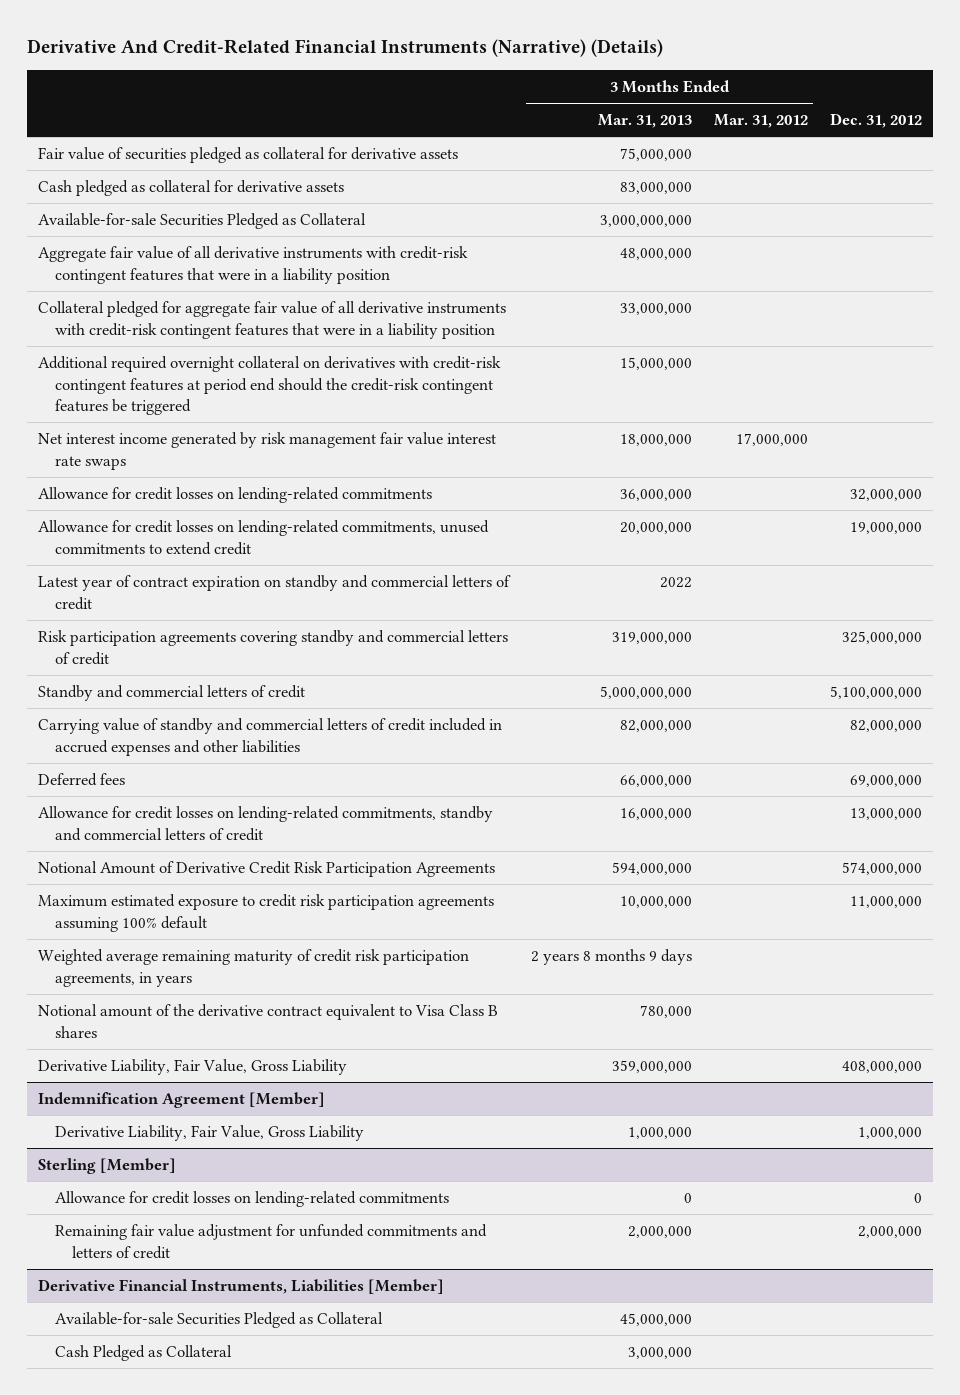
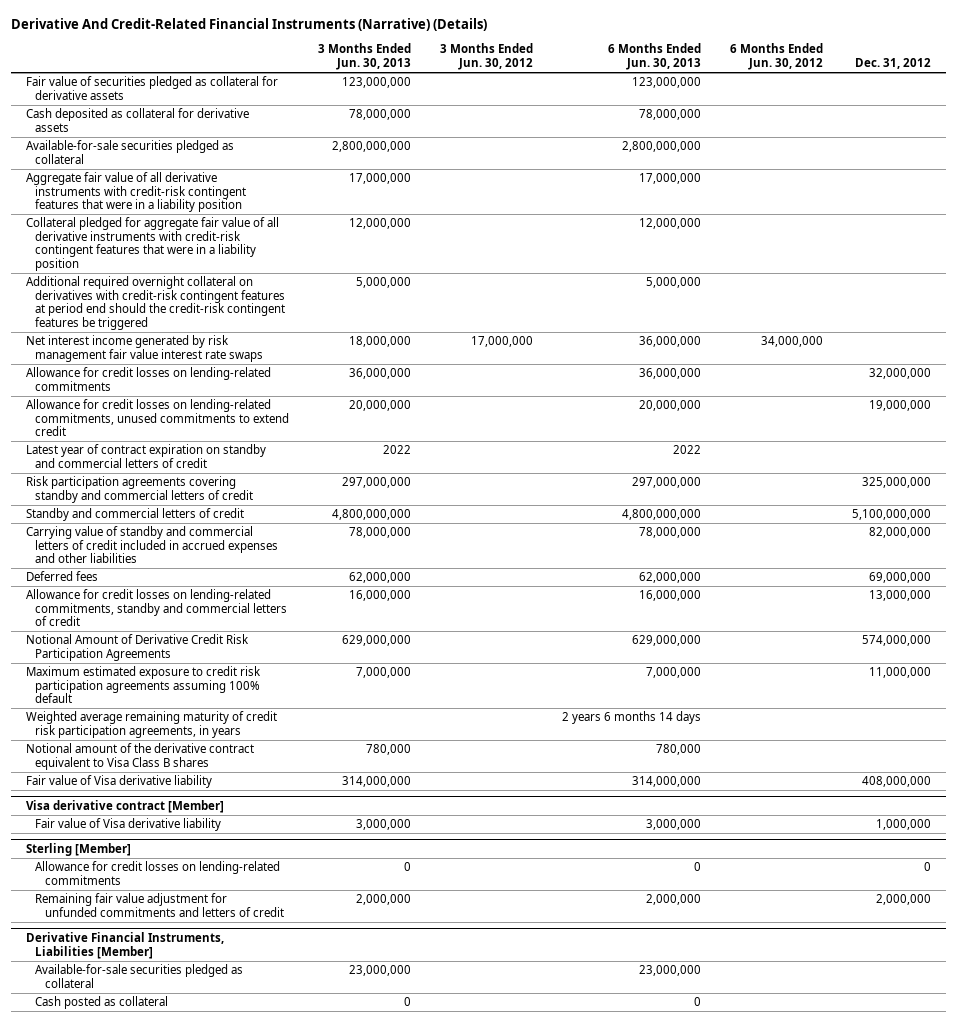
- | 3 Months Ended Mar. 31, 2013 | 3 Months Ended Mar. 31, 2012 | Dec. 31, 2012
+ | 3 Months Ended Jun. 30, 2013 | 3 Months Ended Jun. 30, 2012 | 6 Months Ended Jun. 30, 2013 | 6 Months Ended Jun. 30, 2012 | Dec. 31, 2012
- Cash pledged as collateral for derivative assets | 83,000,000 | |
- Available-for-sale Securities Pledged as Collateral | 3,000,000,000 | |
+ Cash deposited as collateral for derivative assets | 78,000,000 | | 78,000,000 | |
+ Available-for-sale securities pledged as collateral | 2,800,000,000 | | 2,800,000,000 | |
- Derivative Liability, Fair Value, Gross Liability | 359,000,000 | | 408,000,000
- Indemnification Agreement [Member]
- Derivative Liability, Fair Value, Gross Liability | 1,000,000 | | 1,000,000
+ Fair value of Visa derivative liability | 314,000,000 | | 314,000,000 | | 408,000,000
+ Visa derivative contract [Member]
+ Fair value of Visa derivative liability | 3,000,000 | | 3,000,000 | | 1,000,000
@ Derivative Financial Instruments, Liabilities [Member]
- Available-for-sale Securities Pledged as Collateral | 45,000,000 | |
- Cash Pledged as Collateral | 3,000,000 | |
+ Available-for-sale securities pledged as collateral | 23,000,000 | | 23,000,000 | |
+ Cash posted as collateral | 0 | | 0 | |

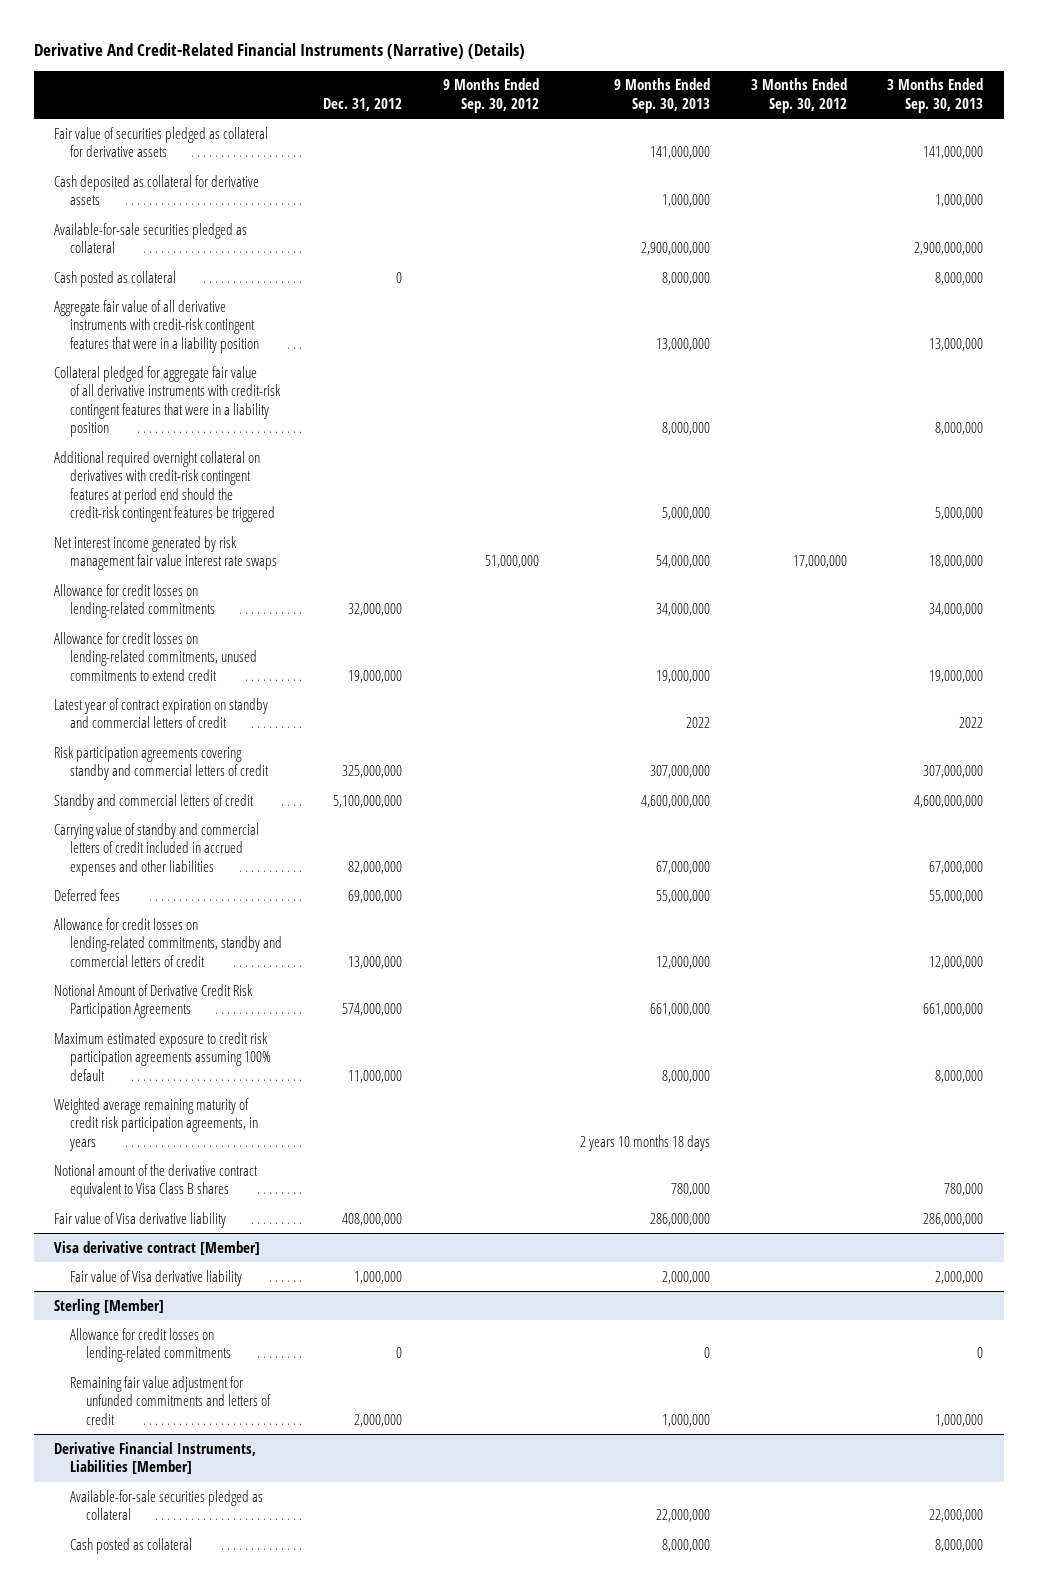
- | 3 Months Ended Jun. 30, 2013 | 3 Months Ended Jun. 30, 2012 | 6 Months Ended Jun. 30, 2013 | 6 Months Ended Jun. 30, 2012 | Dec. 31, 2012
+ | Dec. 31, 2012 | 9 Months Ended Sep. 30, 2012 | 9 Months Ended Sep. 30, 2013 | 3 Months Ended Sep. 30, 2012 | 3 Months Ended Sep. 30, 2013
+ Cash posted as collateral | 0 | | 8,000,000 | | 8,000,000

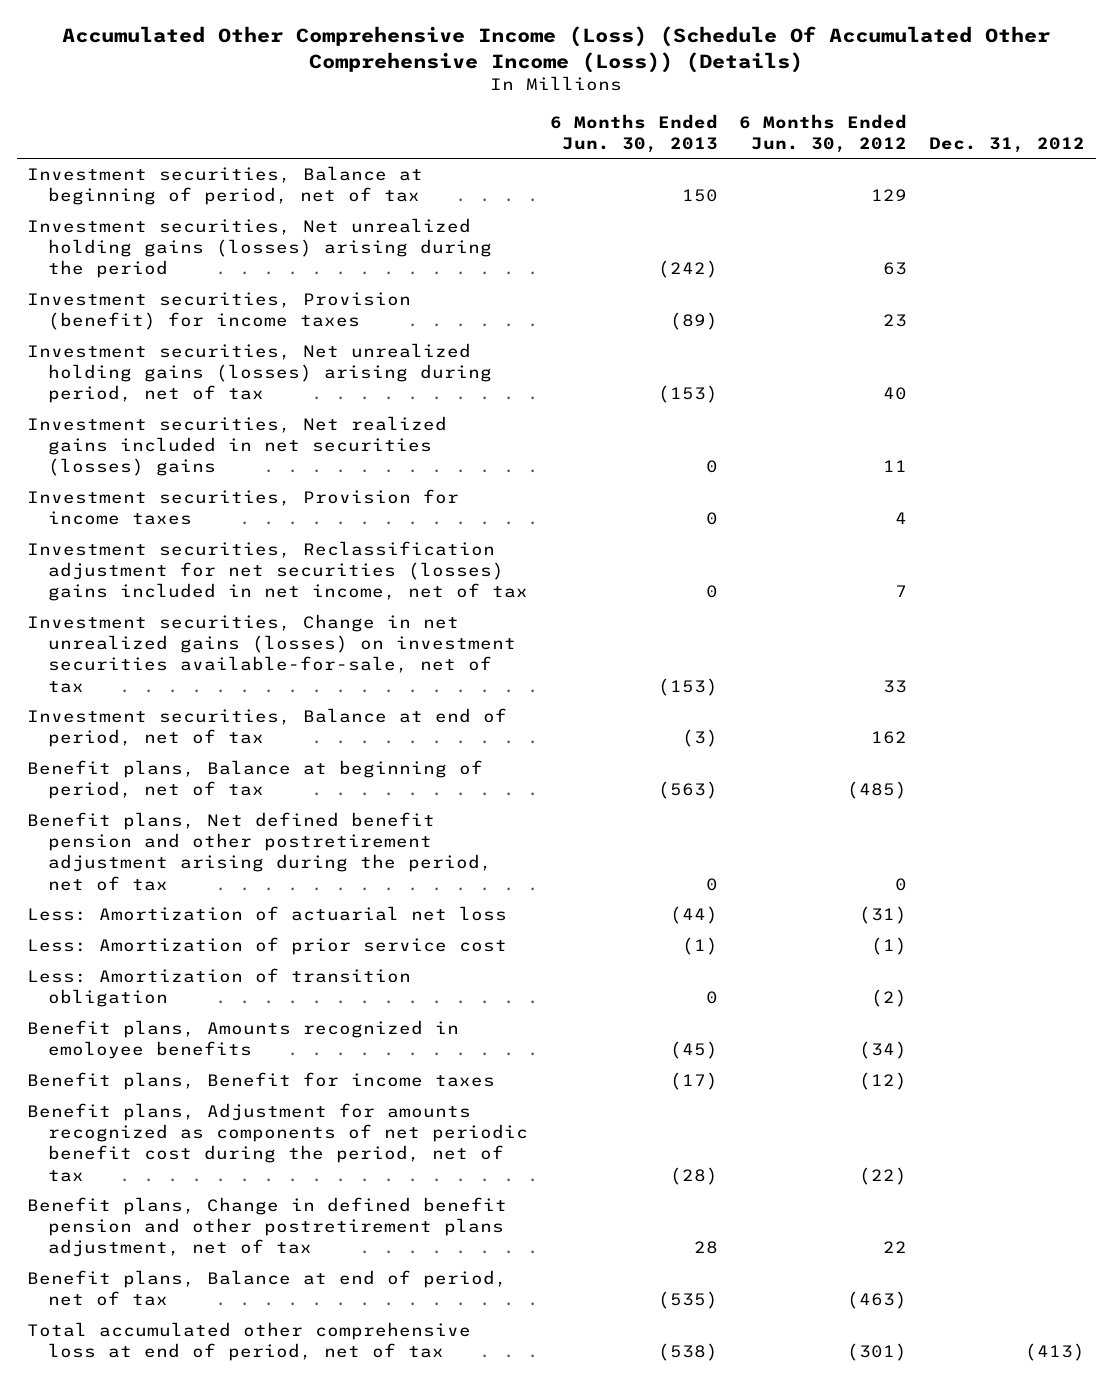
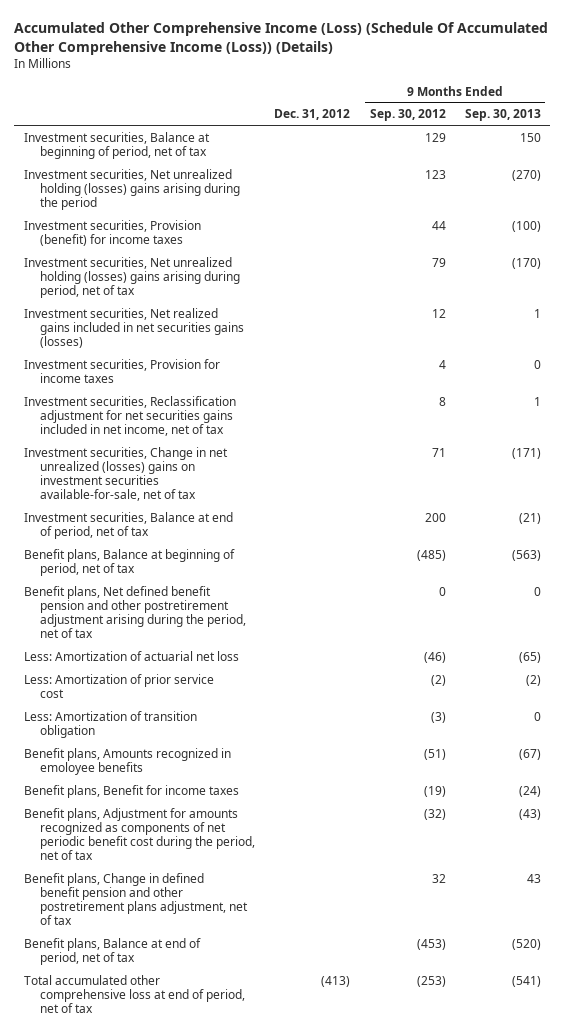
- | 6 Months Ended Jun. 30, 2013 | 6 Months Ended Jun. 30, 2012 | Dec. 31, 2012
+ | Dec. 31, 2012 | 9 Months Ended Sep. 30, 2012 | 9 Months Ended Sep. 30, 2013
- Investment securities, Net unrealized holding gains (losses) arising during the period | (242) | 63 |
+ Investment securities, Net unrealized holding (losses) gains arising during the period | | 123 | (270)
- Investment securities, Net unrealized holding gains (losses) arising during period, net of tax | (153) | 40 |
- Investment securities, Net realized gains included in net securities (losses) gains | 0 | 11 |
+ Investment securities, Net unrealized holding (losses) gains arising during period, net of tax | | 79 | (170)
+ Investment securities, Net realized gains included in net securities gains (losses) | | 12 | 1
- Investment securities, Reclassification adjustment for net securities (losses) gains included in net income, net of tax | 0 | 7 |
- Investment securities, Change in net unrealized gains (losses) on investment securities available-for-sale, net of tax | (153) | 33 |
+ Investment securities, Reclassification adjustment for net securities gains included in net income, net of tax | | 8 | 1
+ Investment securities, Change in net unrealized (losses) gains on investment securities available-for-sale, net of tax | | 71 | (171)

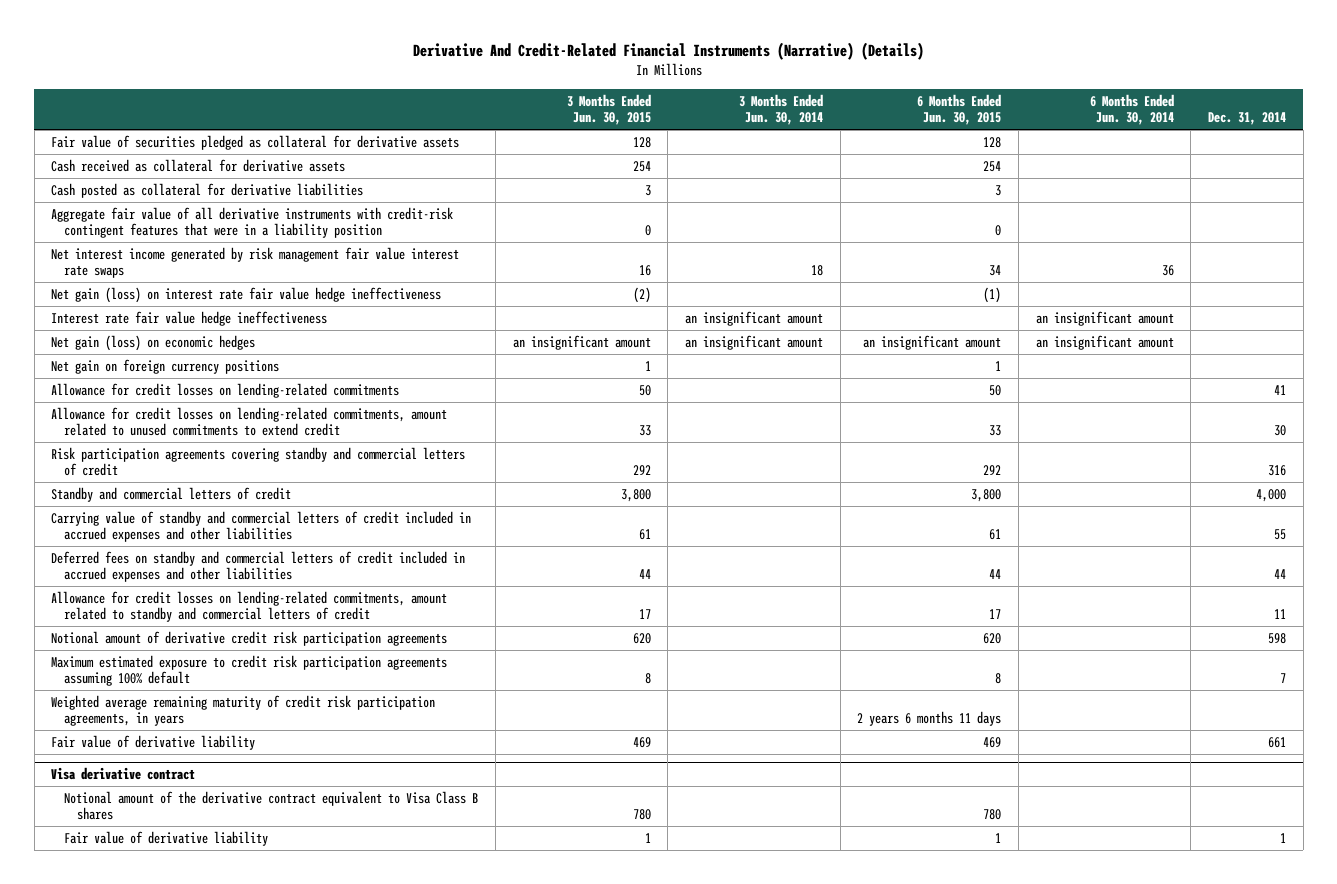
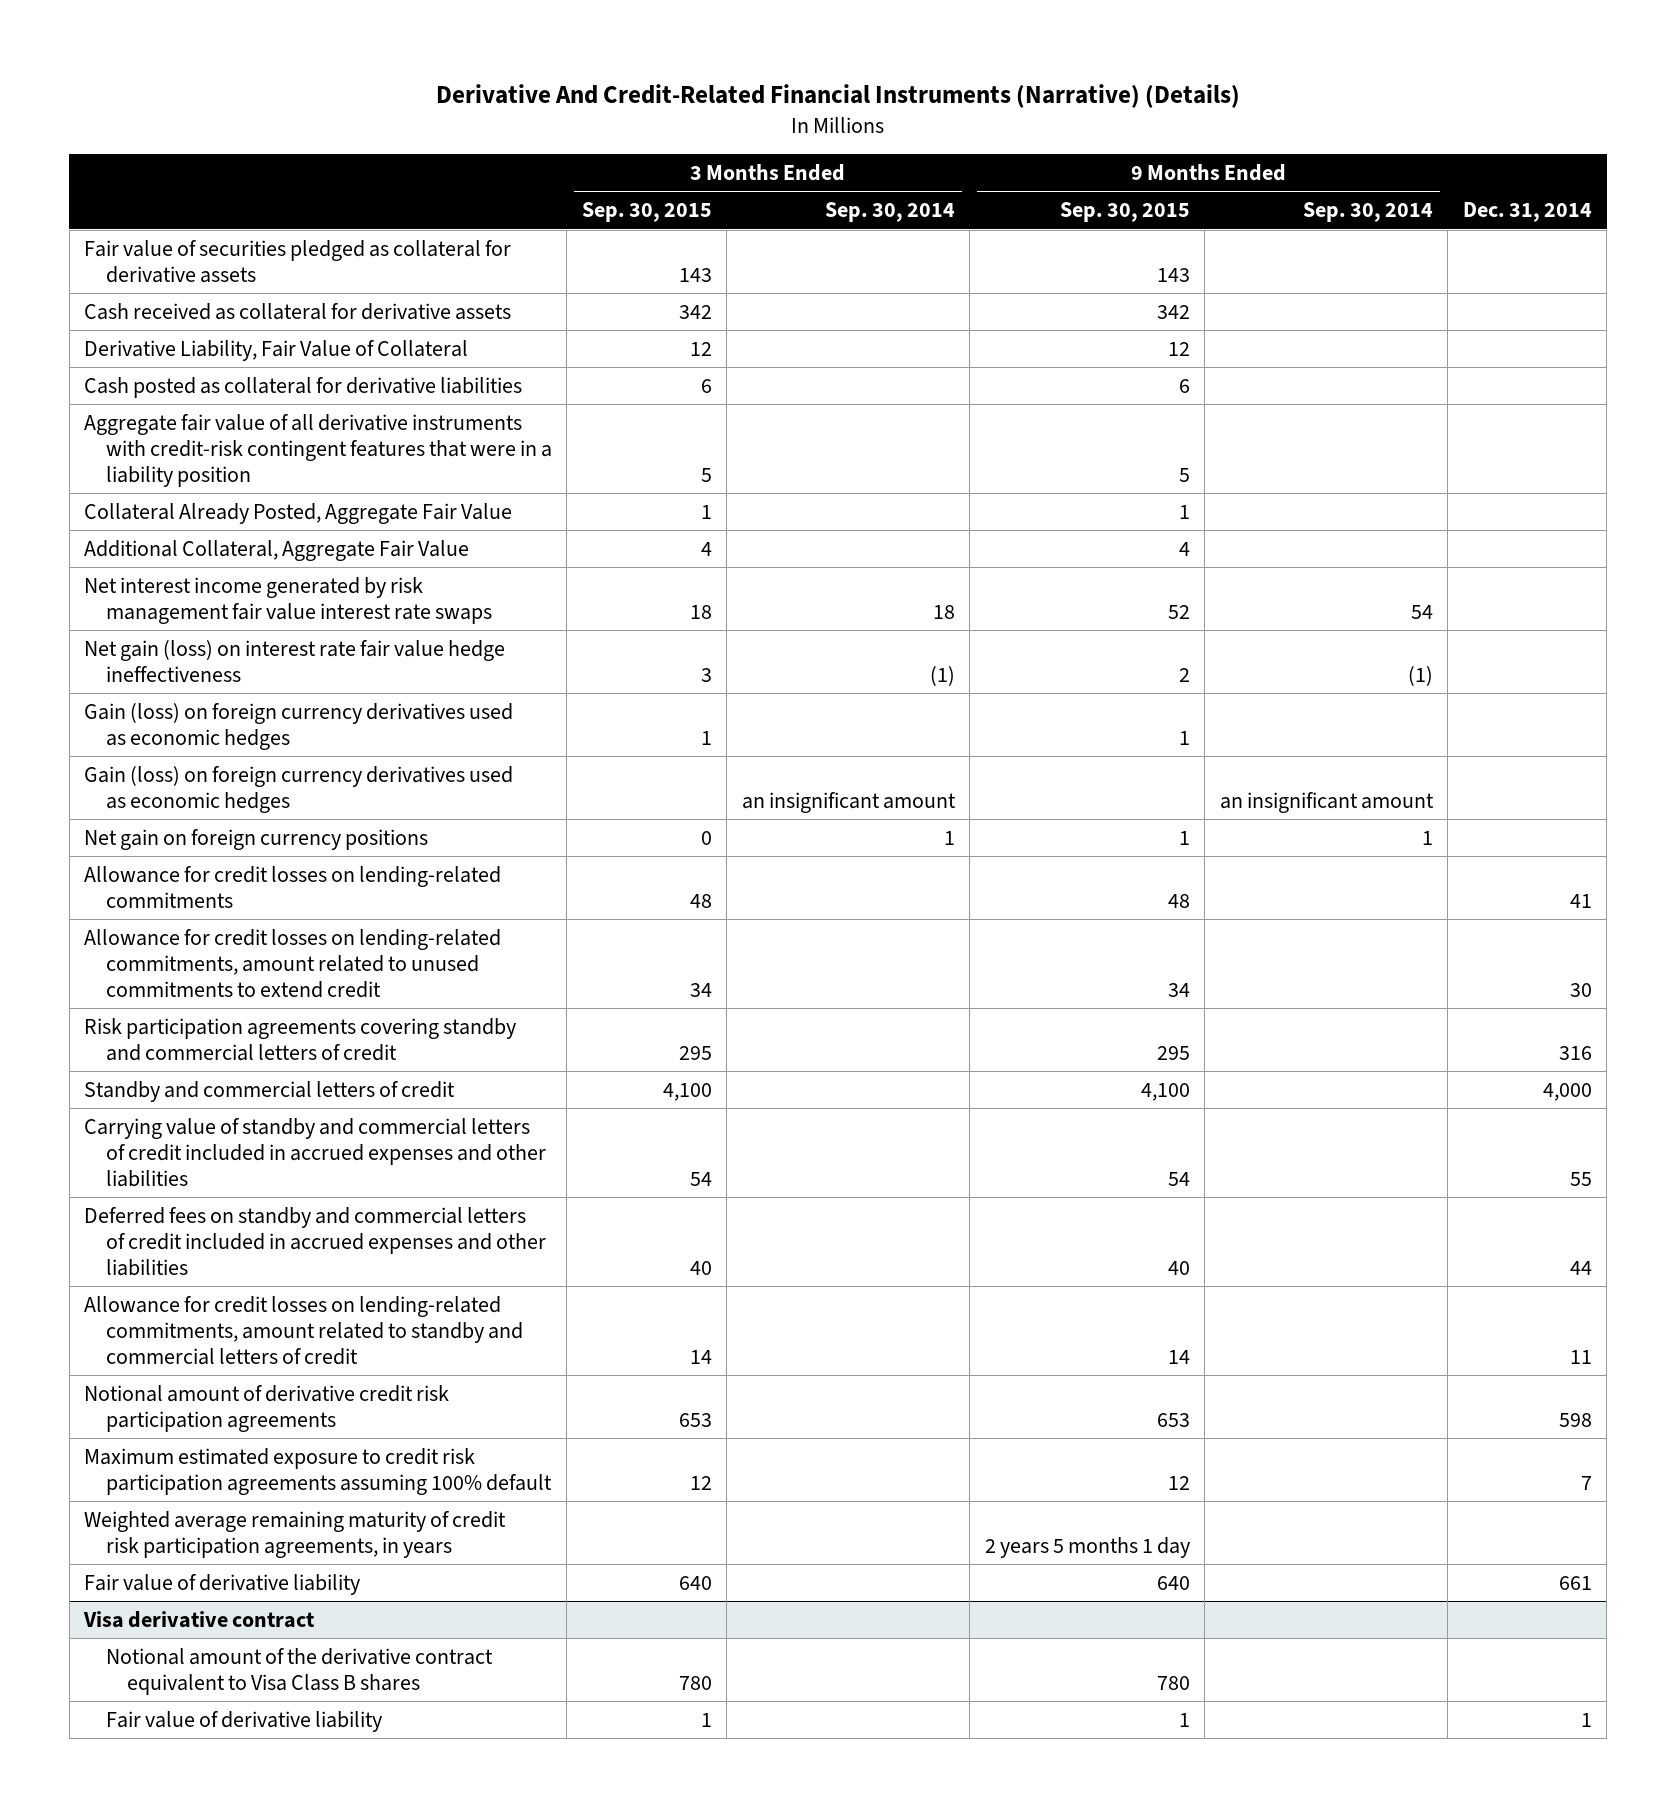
- | 3 Months Ended Jun. 30, 2015 | 3 Months Ended Jun. 30, 2014 | 6 Months Ended Jun. 30, 2015 | 6 Months Ended Jun. 30, 2014 | Dec. 31, 2014
+ | 3 Months Ended Sep. 30, 2015 | 3 Months Ended Sep. 30, 2014 | 9 Months Ended Sep. 30, 2015 | 9 Months Ended Sep. 30, 2014 | Dec. 31, 2014
+ Derivative Liability, Fair Value of Collateral | 12 | | 12 | |
+ Collateral Already Posted, Aggregate Fair Value | 1 | | 1 | |
+ Additional Collateral, Aggregate Fair Value | 4 | | 4 | |
- Interest rate fair value hedge ineffectiveness | | an insignificant amount | | an insignificant amount |
- Net gain (loss) on economic hedges | an insignificant amount | an insignificant amount | an insignificant amount | an insignificant amount |
+ Gain (loss) on foreign currency derivatives used as economic hedges | 1 | | 1 | |
+ Gain (loss) on foreign currency derivatives used as economic hedges | | an insignificant amount | | an insignificant amount |

